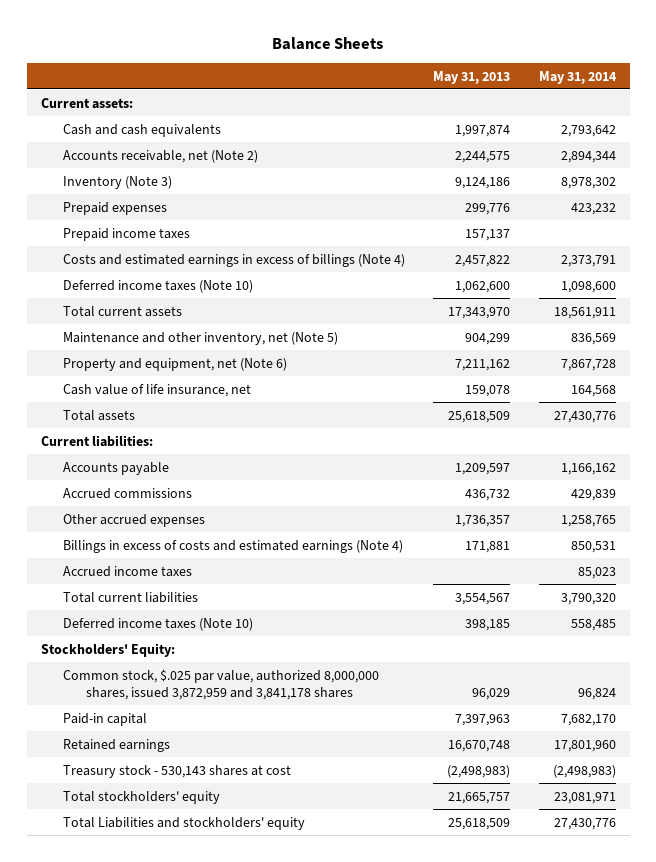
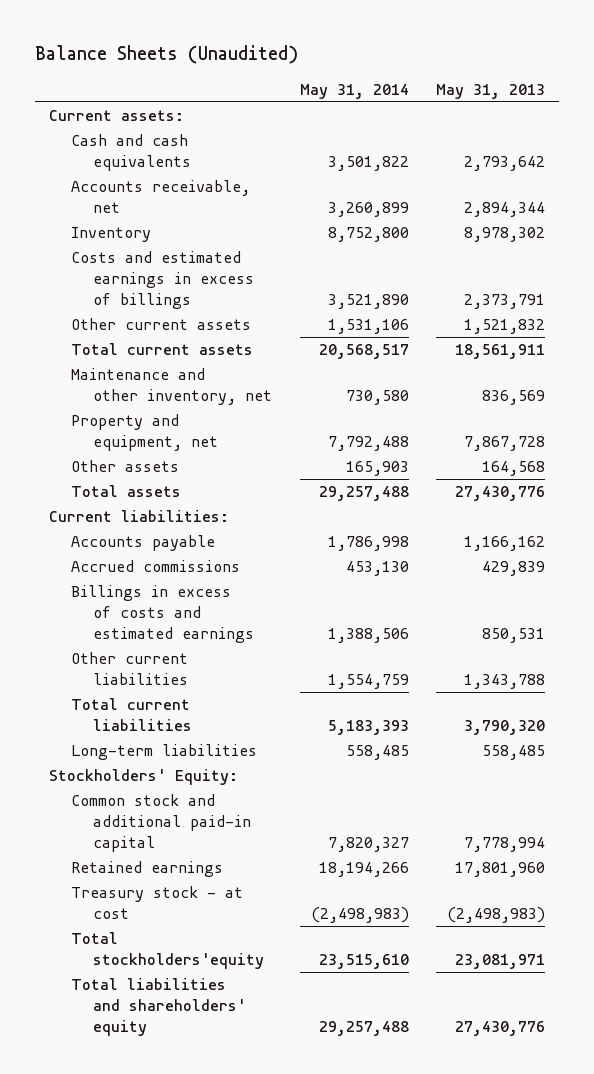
- Balance Sheets
+ Balance Sheets (Unaudited)
- | May 31, 2013 | May 31, 2014
+ | May 31, 2014 | May 31, 2013
- Cash and cash equivalents | 1,997,874 | 2,793,642
- Accounts receivable, net (Note 2) | 2,244,575 | 2,894,344
- Inventory (Note 3) | 9,124,186 | 8,978,302
- Prepaid expenses | 299,776 | 423,232
- Prepaid income taxes | 157,137 |
- Costs and estimated earnings in excess of billings (Note 4) | 2,457,822 | 2,373,791
- Deferred income taxes (Note 10) | 1,062,600 | 1,098,600
- Total current assets | 17,343,970 | 18,561,911
- Maintenance and other inventory, net (Note 5) | 904,299 | 836,569
- Property and equipment, net (Note 6) | 7,211,162 | 7,867,728
- Cash value of life insurance, net | 159,078 | 164,568
- Total assets | 25,618,509 | 27,430,776
+ Cash and cash equivalents | 3,501,822 | 2,793,642
+ Accounts receivable, net | 3,260,899 | 2,894,344
+ Inventory | 8,752,800 | 8,978,302
+ Costs and estimated earnings in excess of billings | 3,521,890 | 2,373,791
+ Other current assets | 1,531,106 | 1,521,832
+ Total current assets | 20,568,517 | 18,561,911
+ Maintenance and other inventory, net | 730,580 | 836,569
+ Property and equipment, net | 7,792,488 | 7,867,728
+ Other assets | 165,903 | 164,568
+ Total assets | 29,257,488 | 27,430,776
- Accounts payable | 1,209,597 | 1,166,162
- Accrued commissions | 436,732 | 429,839
- Other accrued expenses | 1,736,357 | 1,258,765
- Billings in excess of costs and estimated earnings (Note 4) | 171,881 | 850,531
- Accrued income taxes | | 85,023
- Total current liabilities | 3,554,567 | 3,790,320
- Deferred income taxes (Note 10) | 398,185 | 558,485
+ Accounts payable | 1,786,998 | 1,166,162
+ Accrued commissions | 453,130 | 429,839
+ Billings in excess of costs and estimated earnings | 1,388,506 | 850,531
+ Other current liabilities | 1,554,759 | 1,343,788
+ Total current liabilities | 5,183,393 | 3,790,320
+ Long-term liabilities | 558,485 | 558,485
- Common stock, $.025 par value, authorized 8,000,000 shares, issued 3,872,959 and 3,841,178 shares | 96,029 | 96,824
- Paid-in capital | 7,397,963 | 7,682,170
- Retained earnings | 16,670,748 | 17,801,960
- Treasury stock - 530,143 shares at cost | (2,498,983) | (2,498,983)
- Total stockholders' equity | 21,665,757 | 23,081,971
- Total Liabilities and stockholders' equity | 25,618,509 | 27,430,776
+ Common stock and additional paid-in capital | 7,820,327 | 7,778,994
+ Retained earnings | 18,194,266 | 17,801,960
+ Treasury stock - at cost | (2,498,983) | (2,498,983)
+ Total stockholders'equity | 23,515,610 | 23,081,971
+ Total liabilities and shareholders' equity | 29,257,488 | 27,430,776

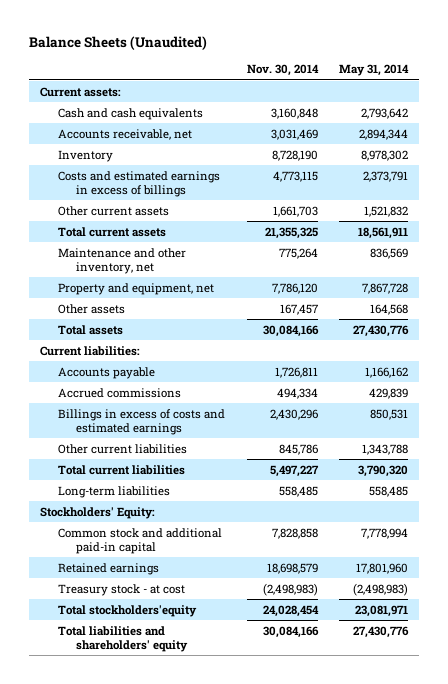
- | May 31, 2014 | May 31, 2013
+ | Nov. 30, 2014 | May 31, 2014
- Cash and cash equivalents | 3,501,822 | 2,793,642
- Accounts receivable, net | 3,260,899 | 2,894,344
- Inventory | 8,752,800 | 8,978,302
- Costs and estimated earnings in excess of billings | 3,521,890 | 2,373,791
- Other current assets | 1,531,106 | 1,521,832
- Total current assets | 20,568,517 | 18,561,911
- Maintenance and other inventory, net | 730,580 | 836,569
- Property and equipment, net | 7,792,488 | 7,867,728
- Other assets | 165,903 | 164,568
- Total assets | 29,257,488 | 27,430,776
+ Cash and cash equivalents | 3,160,848 | 2,793,642
+ Accounts receivable, net | 3,031,469 | 2,894,344
+ Inventory | 8,728,190 | 8,978,302
+ Costs and estimated earnings in excess of billings | 4,773,115 | 2,373,791
+ Other current assets | 1,661,703 | 1,521,832
+ Total current assets | 21,355,325 | 18,561,911
+ Maintenance and other inventory, net | 775,264 | 836,569
+ Property and equipment, net | 7,786,120 | 7,867,728
+ Other assets | 167,457 | 164,568
+ Total assets | 30,084,166 | 27,430,776
- Accounts payable | 1,786,998 | 1,166,162
- Accrued commissions | 453,130 | 429,839
- Billings in excess of costs and estimated earnings | 1,388,506 | 850,531
- Other current liabilities | 1,554,759 | 1,343,788
- Total current liabilities | 5,183,393 | 3,790,320
+ Accounts payable | 1,726,811 | 1,166,162
+ Accrued commissions | 494,334 | 429,839
+ Billings in excess of costs and estimated earnings | 2,430,296 | 850,531
+ Other current liabilities | 845,786 | 1,343,788
+ Total current liabilities | 5,497,227 | 3,790,320
- Common stock and additional paid-in capital | 7,820,327 | 7,778,994
- Retained earnings | 18,194,266 | 17,801,960
+ Common stock and additional paid-in capital | 7,828,858 | 7,778,994
+ Retained earnings | 18,698,579 | 17,801,960
- Total stockholders'equity | 23,515,610 | 23,081,971
- Total liabilities and shareholders' equity | 29,257,488 | 27,430,776
+ Total stockholders'equity | 24,028,454 | 23,081,971
+ Total liabilities and shareholders' equity | 30,084,166 | 27,430,776

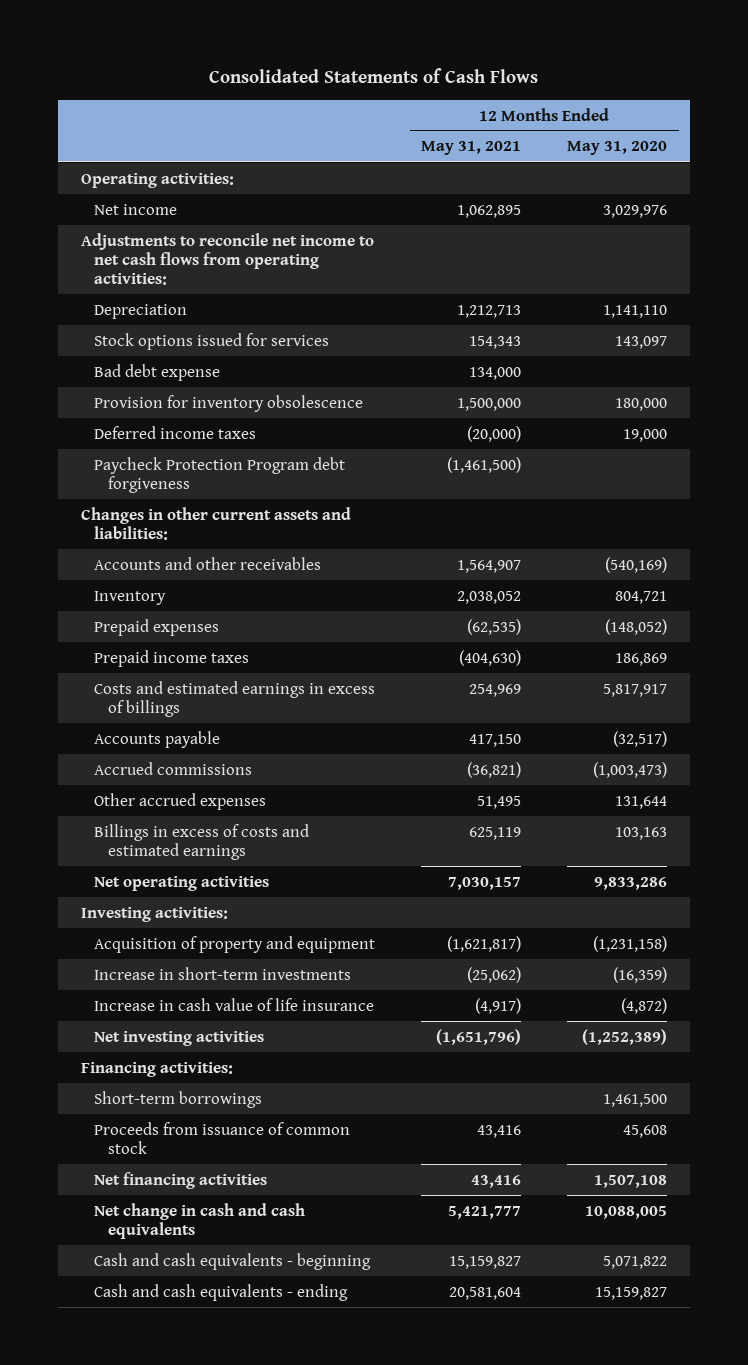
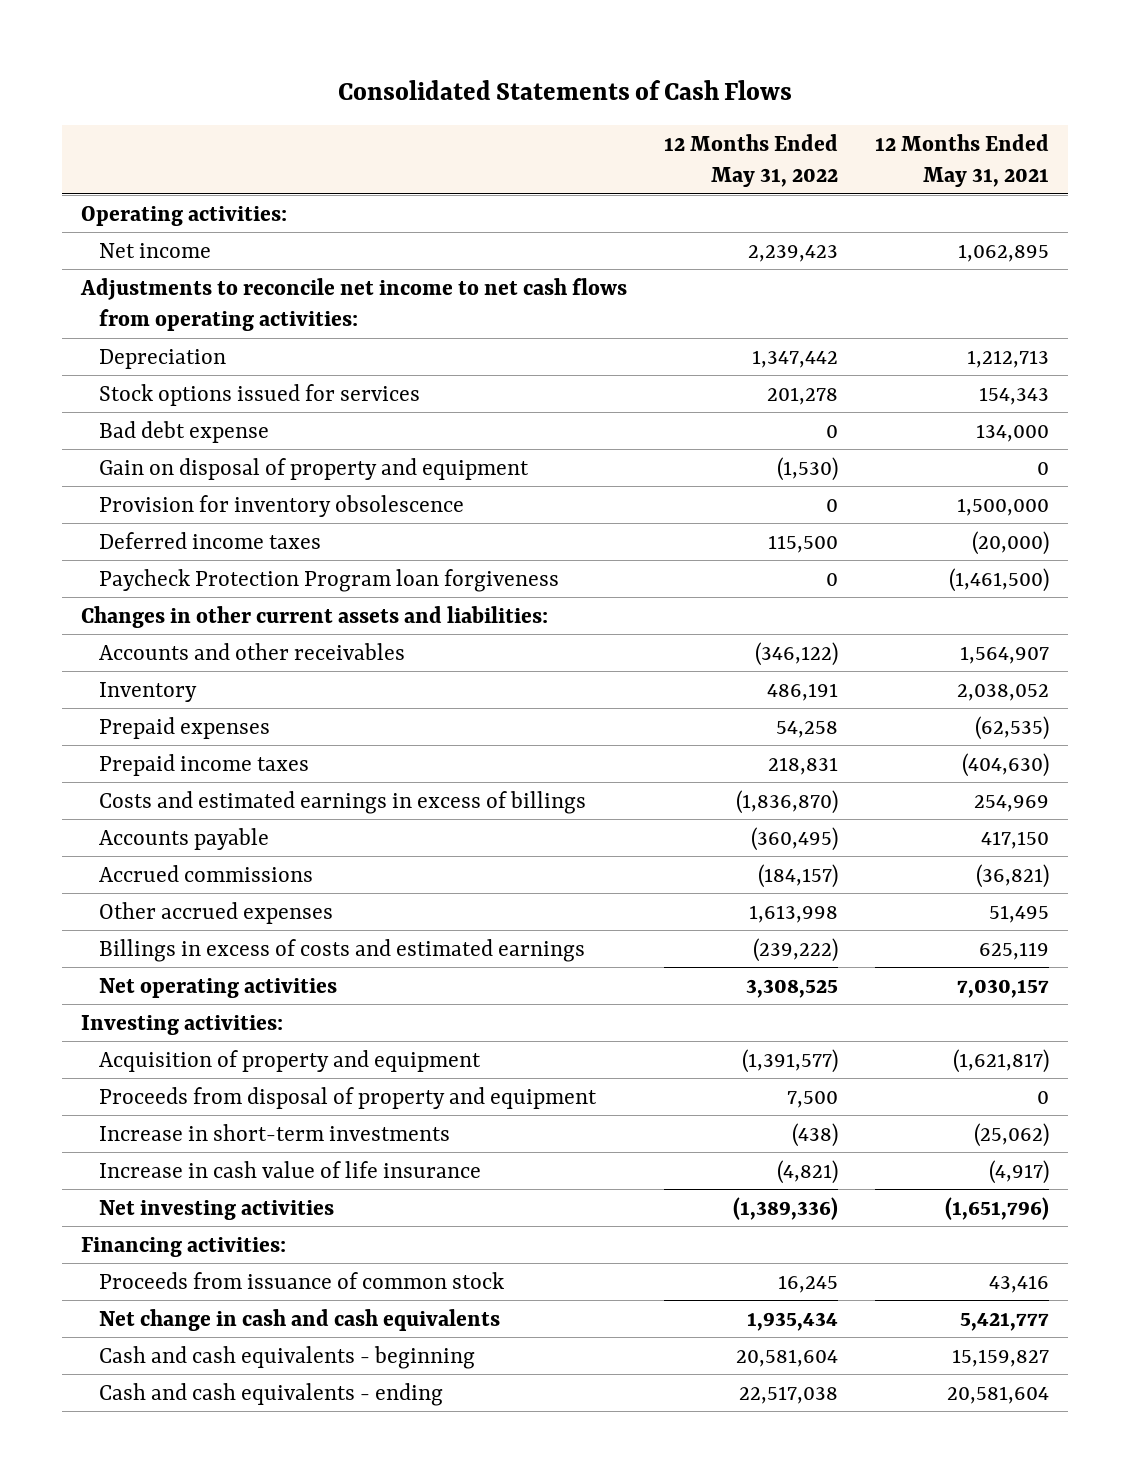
- | 12 Months Ended May 31, 2021 | 12 Months Ended May 31, 2020
+ | 12 Months Ended May 31, 2022 | 12 Months Ended May 31, 2021
+ Gain on disposal of property and equipment | (1,530) | 0
- Paycheck Protection Program debt forgiveness | (1,461,500) |
+ Paycheck Protection Program loan forgiveness | 0 | (1,461,500)
+ Proceeds from disposal of property and equipment | 7,500 | 0
- Short-term borrowings | | 1,461,500
- Net financing activities | 43,416 | 1,507,108

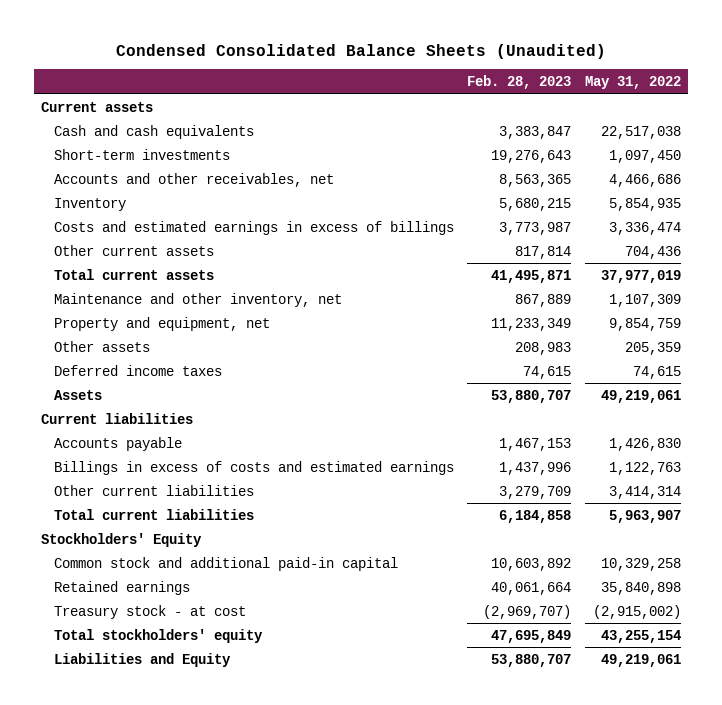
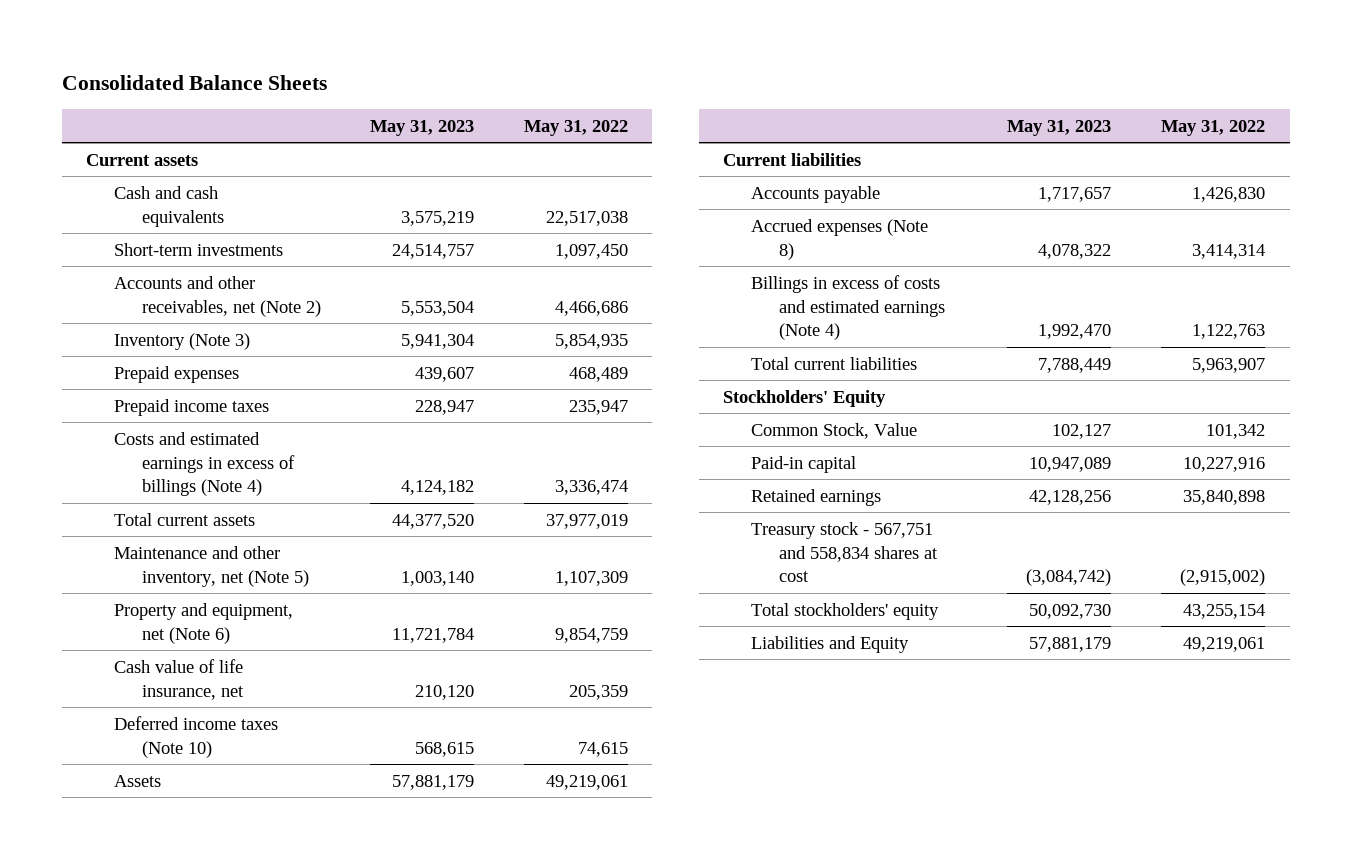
- Condensed Consolidated Balance Sheets (Unaudited)
+ Consolidated Balance Sheets
- | Feb. 28, 2023 | May 31, 2022
+ | May 31, 2023 | May 31, 2022
- Accounts and other receivables, net | 8,563,365 | 4,466,686
- Inventory | 5,680,215 | 5,854,935
- Costs and estimated earnings in excess of billings | 3,773,987 | 3,336,474
- Other current assets | 817,814 | 704,436
+ Accounts and other receivables, net (Note 2) | 5,553,504 | 4,466,686
+ Inventory (Note 3) | 5,941,304 | 5,854,935
+ Prepaid expenses | 439,607 | 468,489
+ Prepaid income taxes | 228,947 | 235,947
+ Costs and estimated earnings in excess of billings (Note 4) | 4,124,182 | 3,336,474
- Maintenance and other inventory, net | 867,889 | 1,107,309
- Property and equipment, net | 11,233,349 | 9,854,759
- Other assets | 208,983 | 205,359
- Deferred income taxes | 74,615 | 74,615
+ Maintenance and other inventory, net (Note 5) | 1,003,140 | 1,107,309
+ Property and equipment, net (Note 6) | 11,721,784 | 9,854,759
+ Cash value of life insurance, net | 210,120 | 205,359
+ Deferred income taxes (Note 10) | 568,615 | 74,615
- Billings in excess of costs and estimated earnings | 1,437,996 | 1,122,763
- Other current liabilities | 3,279,709 | 3,414,314
+ Accrued expenses (Note 8) | 4,078,322 | 3,414,314
+ Billings in excess of costs and estimated earnings (Note 4) | 1,992,470 | 1,122,763
- Common stock and additional paid-in capital | 10,603,892 | 10,329,258
+ Common Stock, Value | 102,127 | 101,342
+ Paid-in capital | 10,947,089 | 10,227,916
- Treasury stock - at cost | (2,969,707) | (2,915,002)
+ Treasury stock - 567,751 and 558,834 shares at cost | (3,084,742) | (2,915,002)

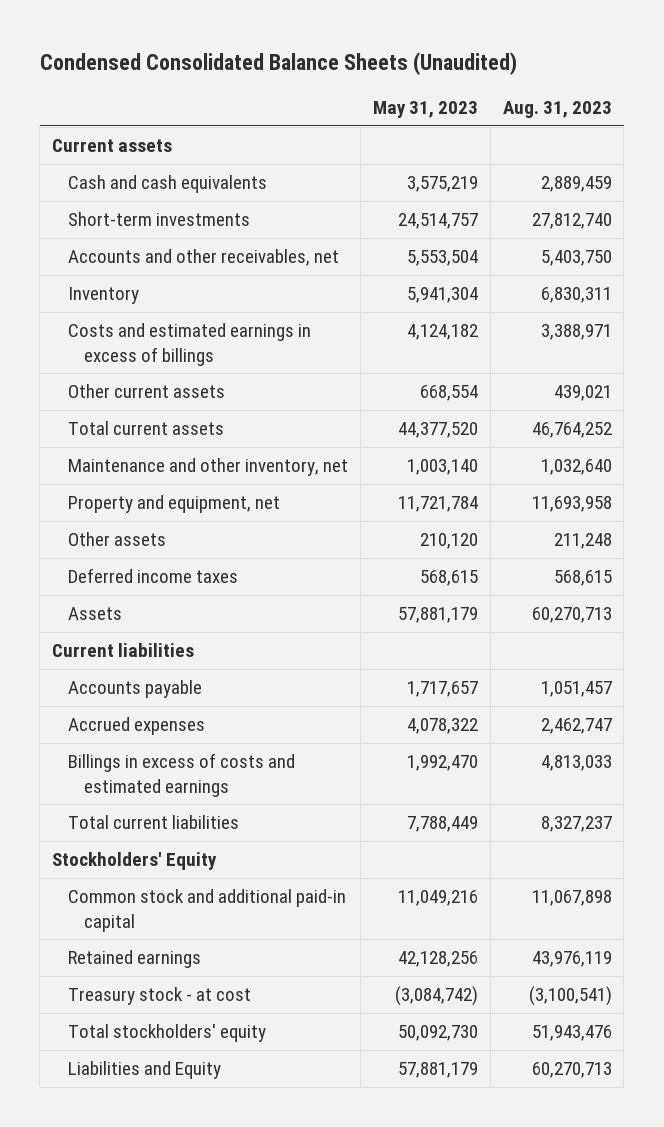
- Consolidated Balance Sheets
+ Condensed Consolidated Balance Sheets (Unaudited)
- | May 31, 2023 | May 31, 2022
+ | May 31, 2023 | Aug. 31, 2023
- Accounts and other receivables, net (Note 2) | 5,553,504 | 4,466,686
- Inventory (Note 3) | 5,941,304 | 5,854,935
- Prepaid expenses | 439,607 | 468,489
- Prepaid income taxes | 228,947 | 235,947
- Costs and estimated earnings in excess of billings (Note 4) | 4,124,182 | 3,336,474
+ Accounts and other receivables, net | 5,553,504 | 5,403,750
+ Inventory | 5,941,304 | 6,830,311
+ Costs and estimated earnings in excess of billings | 4,124,182 | 3,388,971
+ Other current assets | 668,554 | 439,021
- Maintenance and other inventory, net (Note 5) | 1,003,140 | 1,107,309
- Property and equipment, net (Note 6) | 11,721,784 | 9,854,759
- Cash value of life insurance, net | 210,120 | 205,359
- Deferred income taxes (Note 10) | 568,615 | 74,615
+ Maintenance and other inventory, net | 1,003,140 | 1,032,640
+ Property and equipment, net | 11,721,784 | 11,693,958
+ Other assets | 210,120 | 211,248
+ Deferred income taxes | 568,615 | 568,615
- Accrued expenses (Note 8) | 4,078,322 | 3,414,314
- Billings in excess of costs and estimated earnings (Note 4) | 1,992,470 | 1,122,763
+ Accrued expenses | 4,078,322 | 2,462,747
+ Billings in excess of costs and estimated earnings | 1,992,470 | 4,813,033
- Common Stock, Value | 102,127 | 101,342
- Paid-in capital | 10,947,089 | 10,227,916
+ Common stock and additional paid-in capital | 11,049,216 | 11,067,898
- Treasury stock - 567,751 and 558,834 shares at cost | (3,084,742) | (2,915,002)
+ Treasury stock - at cost | (3,084,742) | (3,100,541)

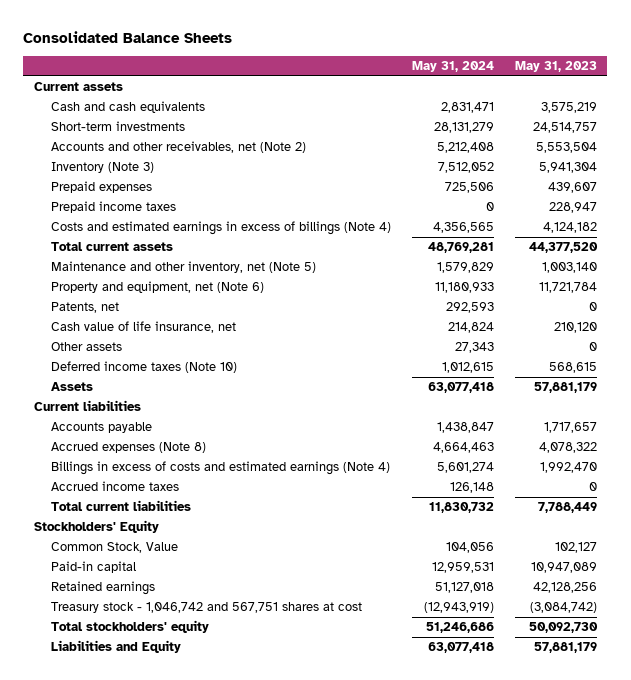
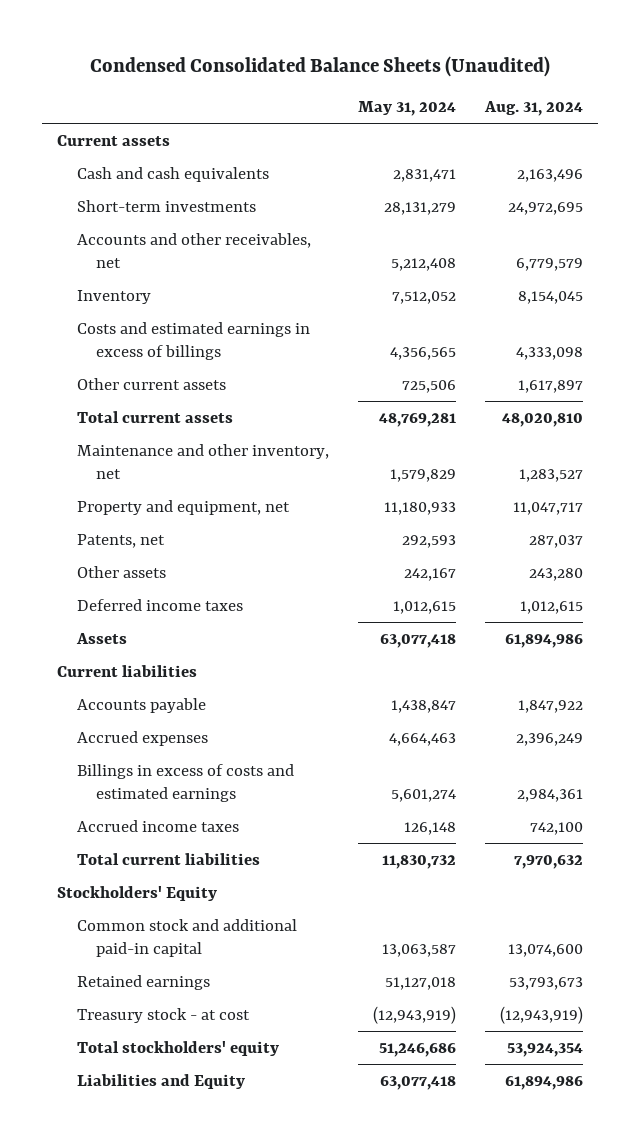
- Consolidated Balance Sheets
+ Condensed Consolidated Balance Sheets (Unaudited)
- | May 31, 2024 | May 31, 2023
+ | May 31, 2024 | Aug. 31, 2024
- Accounts and other receivables, net (Note 2) | 5,212,408 | 5,553,504
- Inventory (Note 3) | 7,512,052 | 5,941,304
- Prepaid expenses | 725,506 | 439,607
- Prepaid income taxes | 0 | 228,947
- Costs and estimated earnings in excess of billings (Note 4) | 4,356,565 | 4,124,182
+ Accounts and other receivables, net | 5,212,408 | 6,779,579
+ Inventory | 7,512,052 | 8,154,045
+ Costs and estimated earnings in excess of billings | 4,356,565 | 4,333,098
+ Other current assets | 725,506 | 1,617,897
- Maintenance and other inventory, net (Note 5) | 1,579,829 | 1,003,140
- Property and equipment, net (Note 6) | 11,180,933 | 11,721,784
+ Maintenance and other inventory, net | 1,579,829 | 1,283,527
+ Property and equipment, net | 11,180,933 | 11,047,717
- Cash value of life insurance, net | 214,824 | 210,120
- Other assets | 27,343 | 0
- Deferred income taxes (Note 10) | 1,012,615 | 568,615
+ Other assets | 242,167 | 243,280
+ Deferred income taxes | 1,012,615 | 1,012,615
- Accrued expenses (Note 8) | 4,664,463 | 4,078,322
- Billings in excess of costs and estimated earnings (Note 4) | 5,601,274 | 1,992,470
+ Accrued expenses | 4,664,463 | 2,396,249
+ Billings in excess of costs and estimated earnings | 5,601,274 | 2,984,361
- Common Stock, Value | 104,056 | 102,127
- Paid-in capital | 12,959,531 | 10,947,089
+ Common stock and additional paid-in capital | 13,063,587 | 13,074,600
- Treasury stock - 1,046,742 and 567,751 shares at cost | (12,943,919) | (3,084,742)
+ Treasury stock - at cost | (12,943,919) | (12,943,919)

